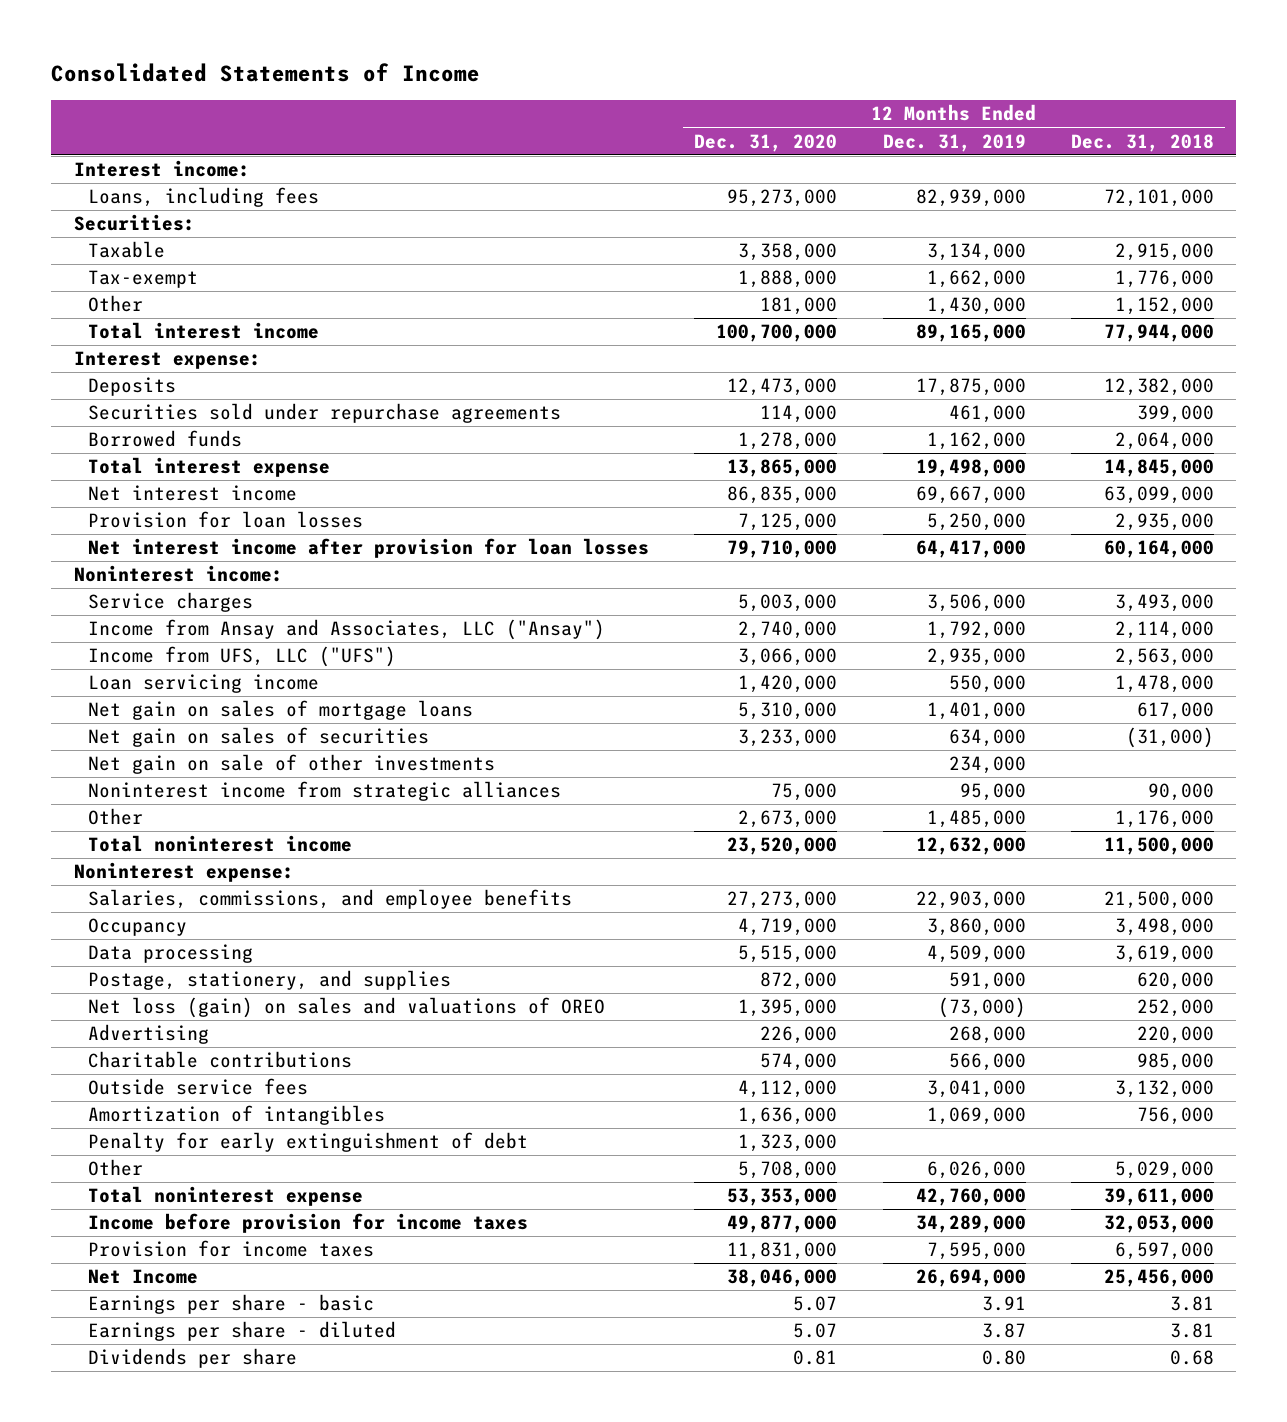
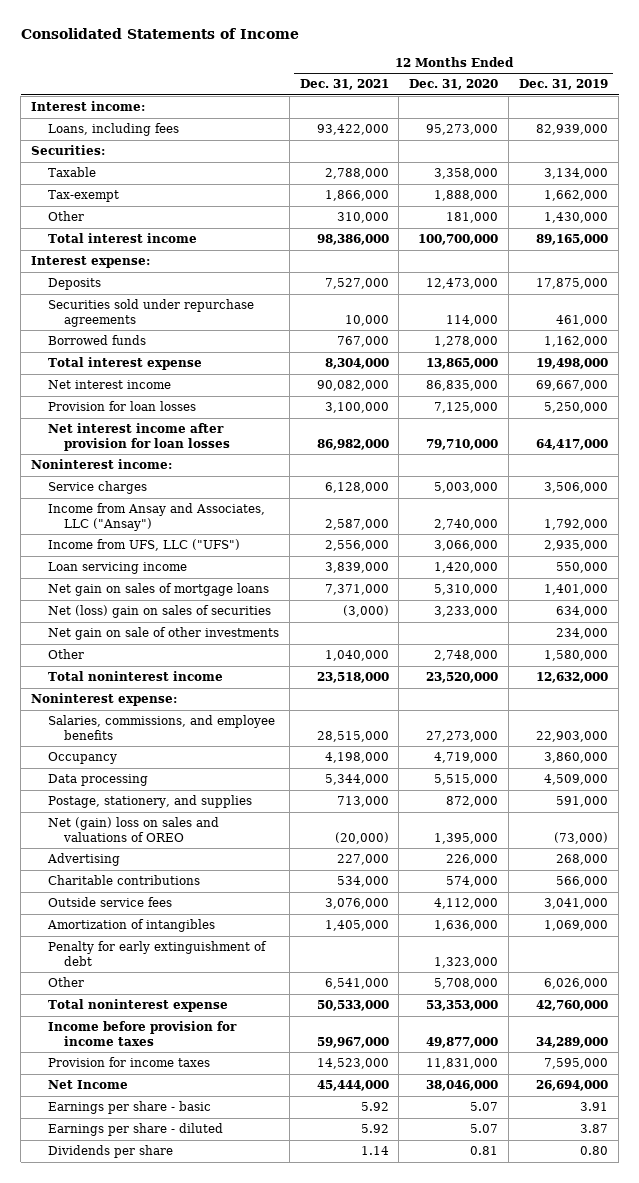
- | 12 Months Ended Dec. 31, 2020 | 12 Months Ended Dec. 31, 2019 | 12 Months Ended Dec. 31, 2018
+ | 12 Months Ended Dec. 31, 2021 | 12 Months Ended Dec. 31, 2020 | 12 Months Ended Dec. 31, 2019
- Net gain on sales of securities | 3,233,000 | 634,000 | (31,000)
+ Net (loss) gain on sales of securities | (3,000) | 3,233,000 | 634,000
- Noninterest income from strategic alliances | 75,000 | 95,000 | 90,000
- Other | 2,673,000 | 1,485,000 | 1,176,000
+ Other | 1,040,000 | 2,748,000 | 1,580,000
- Net loss (gain) on sales and valuations of OREO | 1,395,000 | (73,000) | 252,000
+ Net (gain) loss on sales and valuations of OREO | (20,000) | 1,395,000 | (73,000)

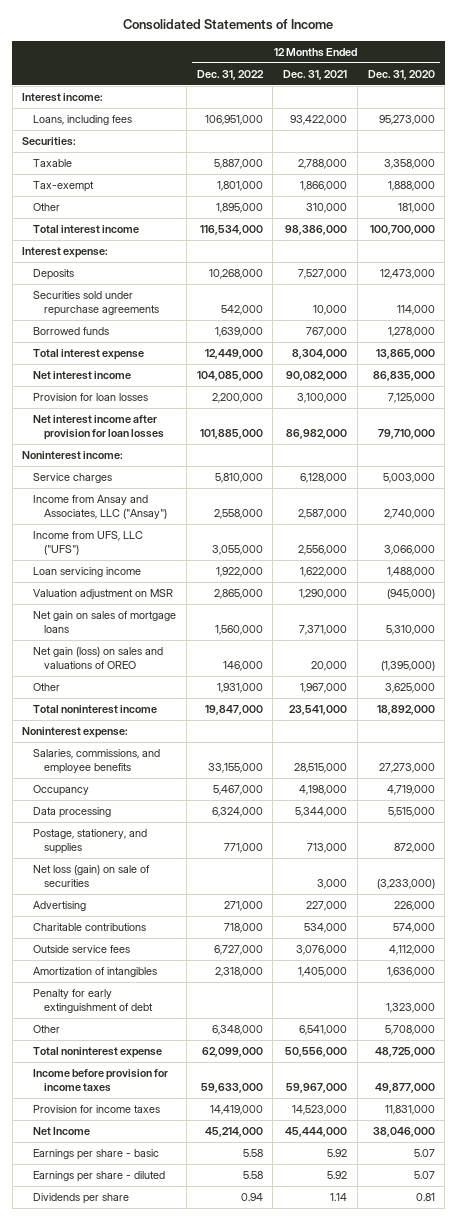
- | 12 Months Ended Dec. 31, 2021 | 12 Months Ended Dec. 31, 2020 | 12 Months Ended Dec. 31, 2019
+ | 12 Months Ended Dec. 31, 2022 | 12 Months Ended Dec. 31, 2021 | 12 Months Ended Dec. 31, 2020
- Loan servicing income | 3,839,000 | 1,420,000 | 550,000
+ Loan servicing income | 1,922,000 | 1,622,000 | 1,488,000
+ Valuation adjustment on MSR | 2,865,000 | 1,290,000 | (945,000)
- Net (loss) gain on sales of securities | (3,000) | 3,233,000 | 634,000
- Net gain on sale of other investments | | | 234,000
- Other | 1,040,000 | 2,748,000 | 1,580,000
- Total noninterest income | 23,518,000 | 23,520,000 | 12,632,000
+ Net gain (loss) on sales and valuations of OREO | 146,000 | 20,000 | (1,395,000)
+ Other | 1,931,000 | 1,967,000 | 3,625,000
+ Total noninterest income | 19,847,000 | 23,541,000 | 18,892,000
- Net (gain) loss on sales and valuations of OREO | (20,000) | 1,395,000 | (73,000)
+ Net loss (gain) on sale of securities | | 3,000 | (3,233,000)
- Total noninterest expense | 50,533,000 | 53,353,000 | 42,760,000
+ Total noninterest expense | 62,099,000 | 50,556,000 | 48,725,000

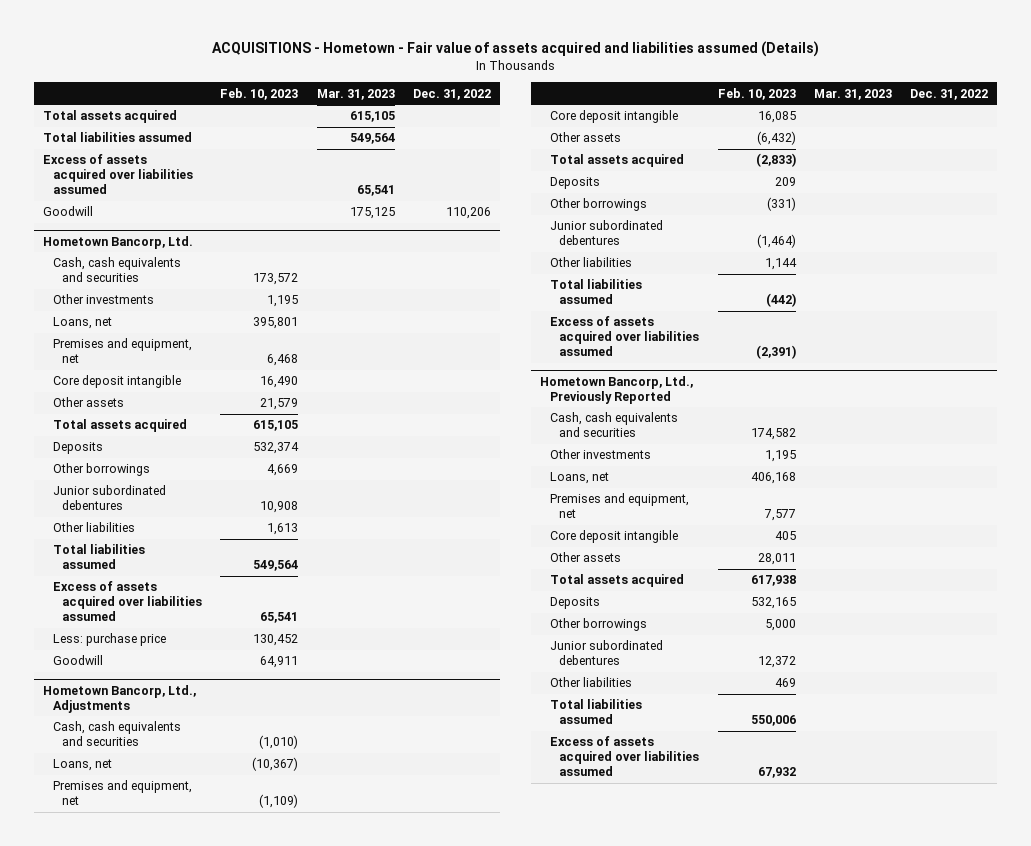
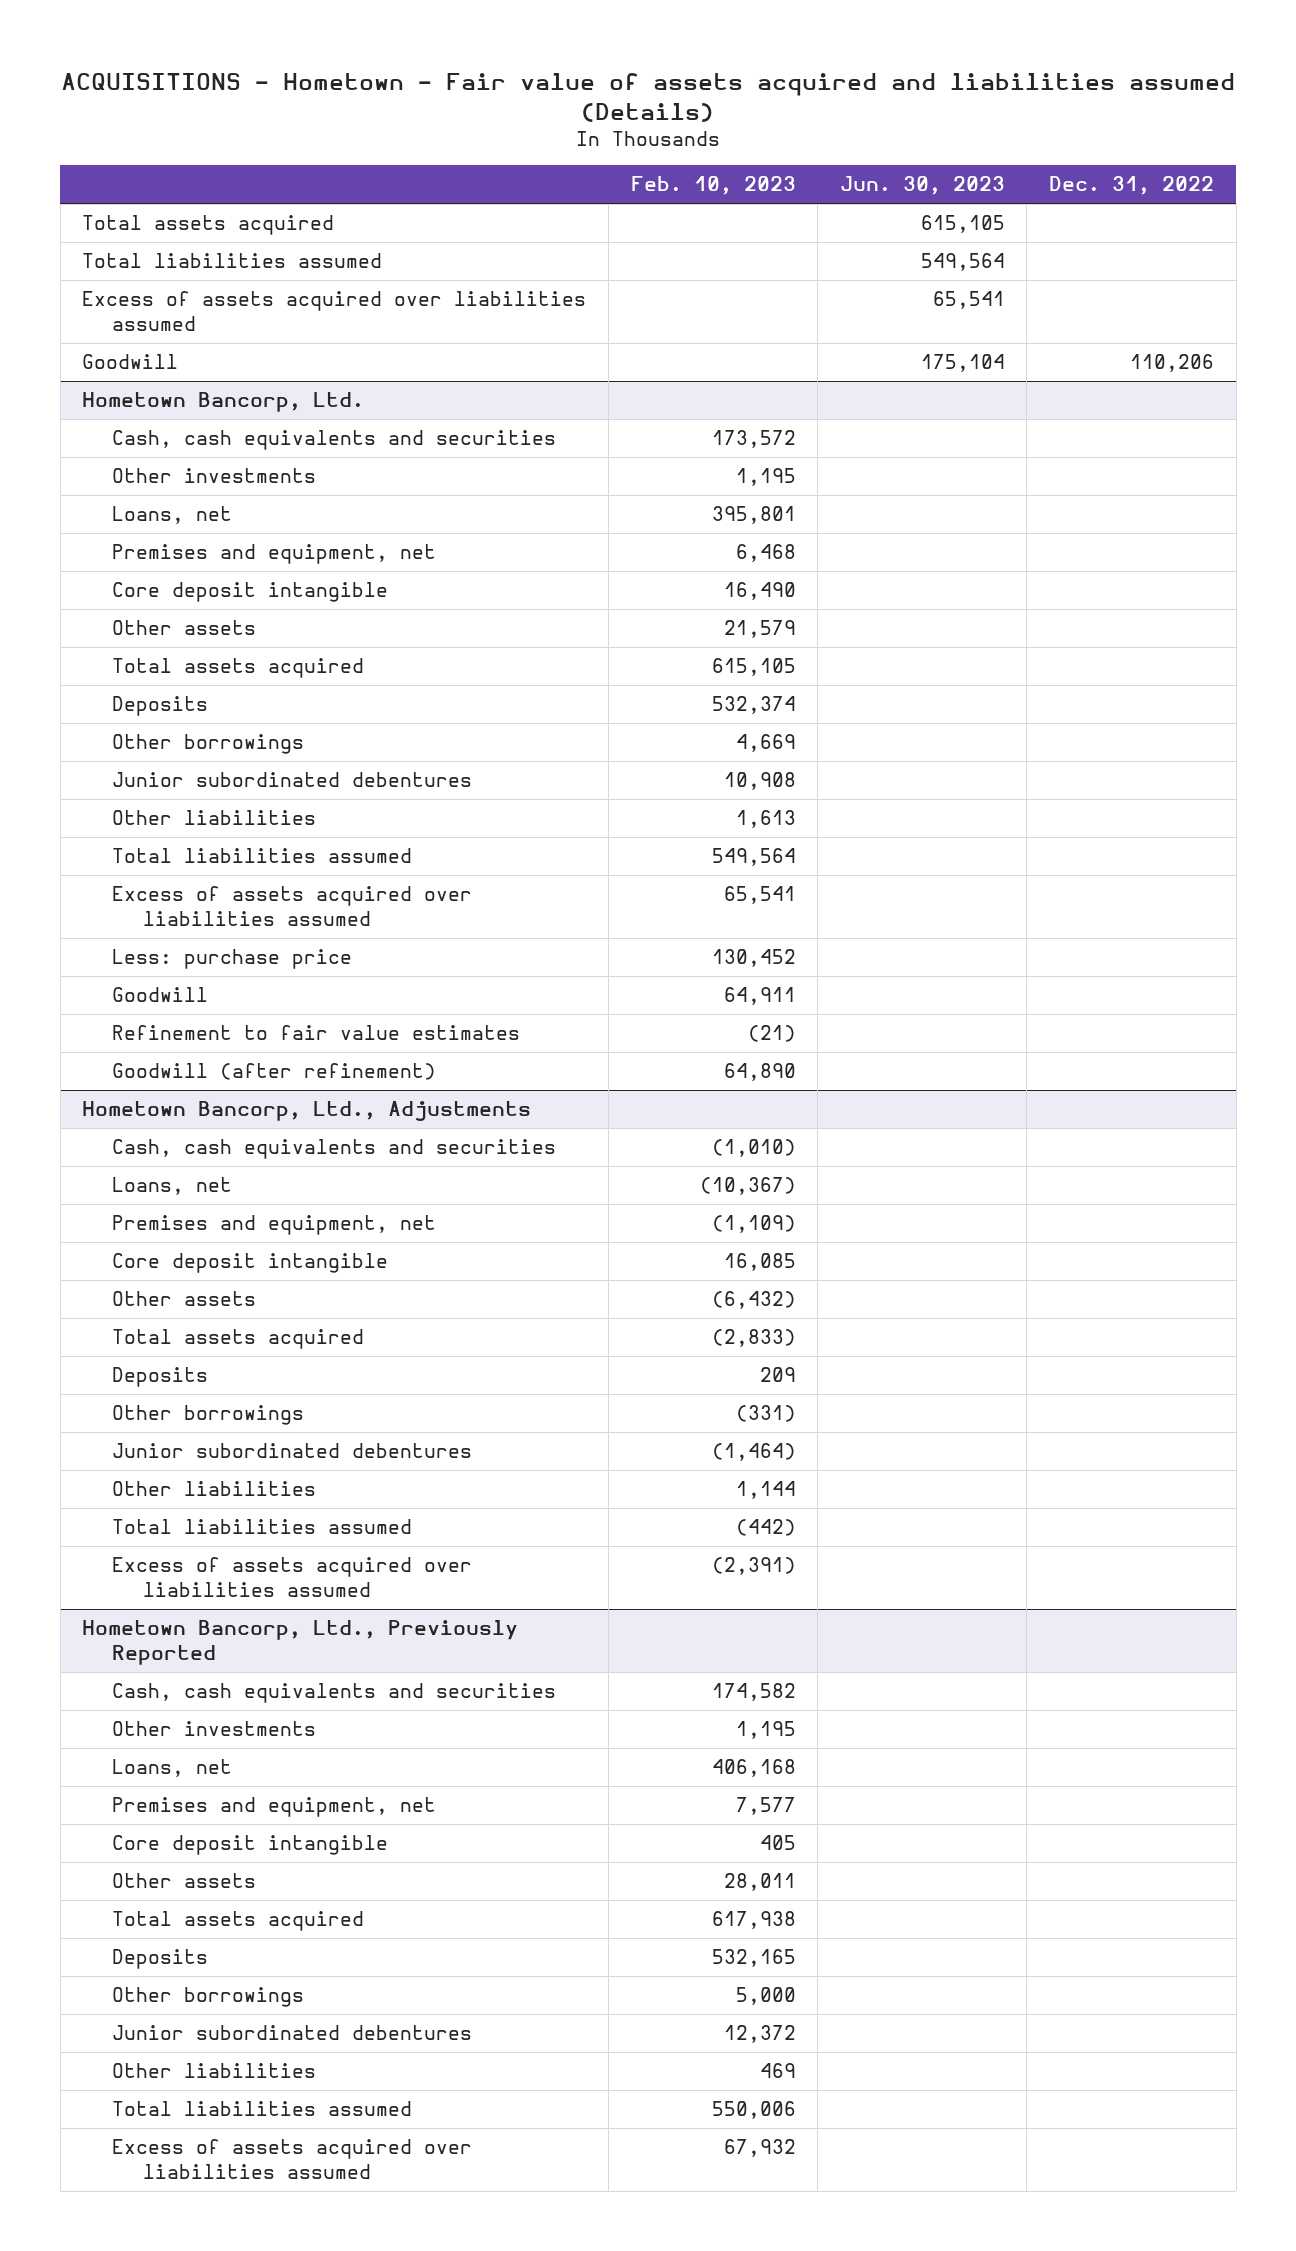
- | Feb. 10, 2023 | Mar. 31, 2023 | Dec. 31, 2022
+ | Feb. 10, 2023 | Jun. 30, 2023 | Dec. 31, 2022
@ Hometown Bancorp, Ltd.
+ Refinement to fair value estimates | (21) | |
+ Goodwill (after refinement) | 64,890 | |

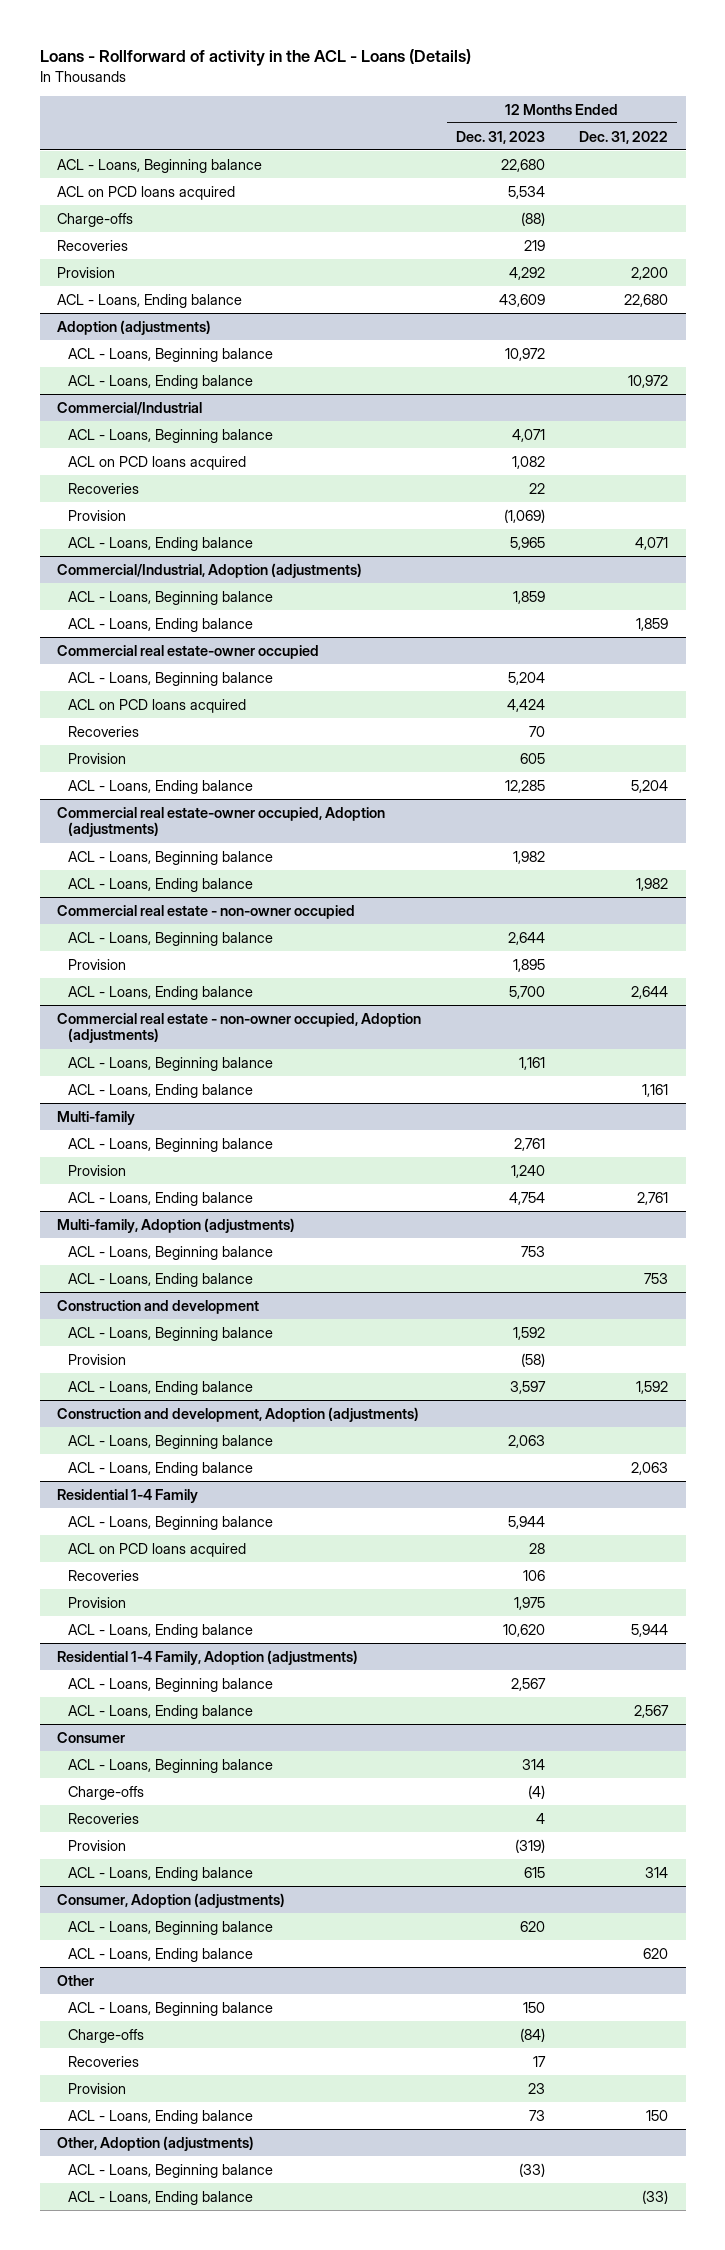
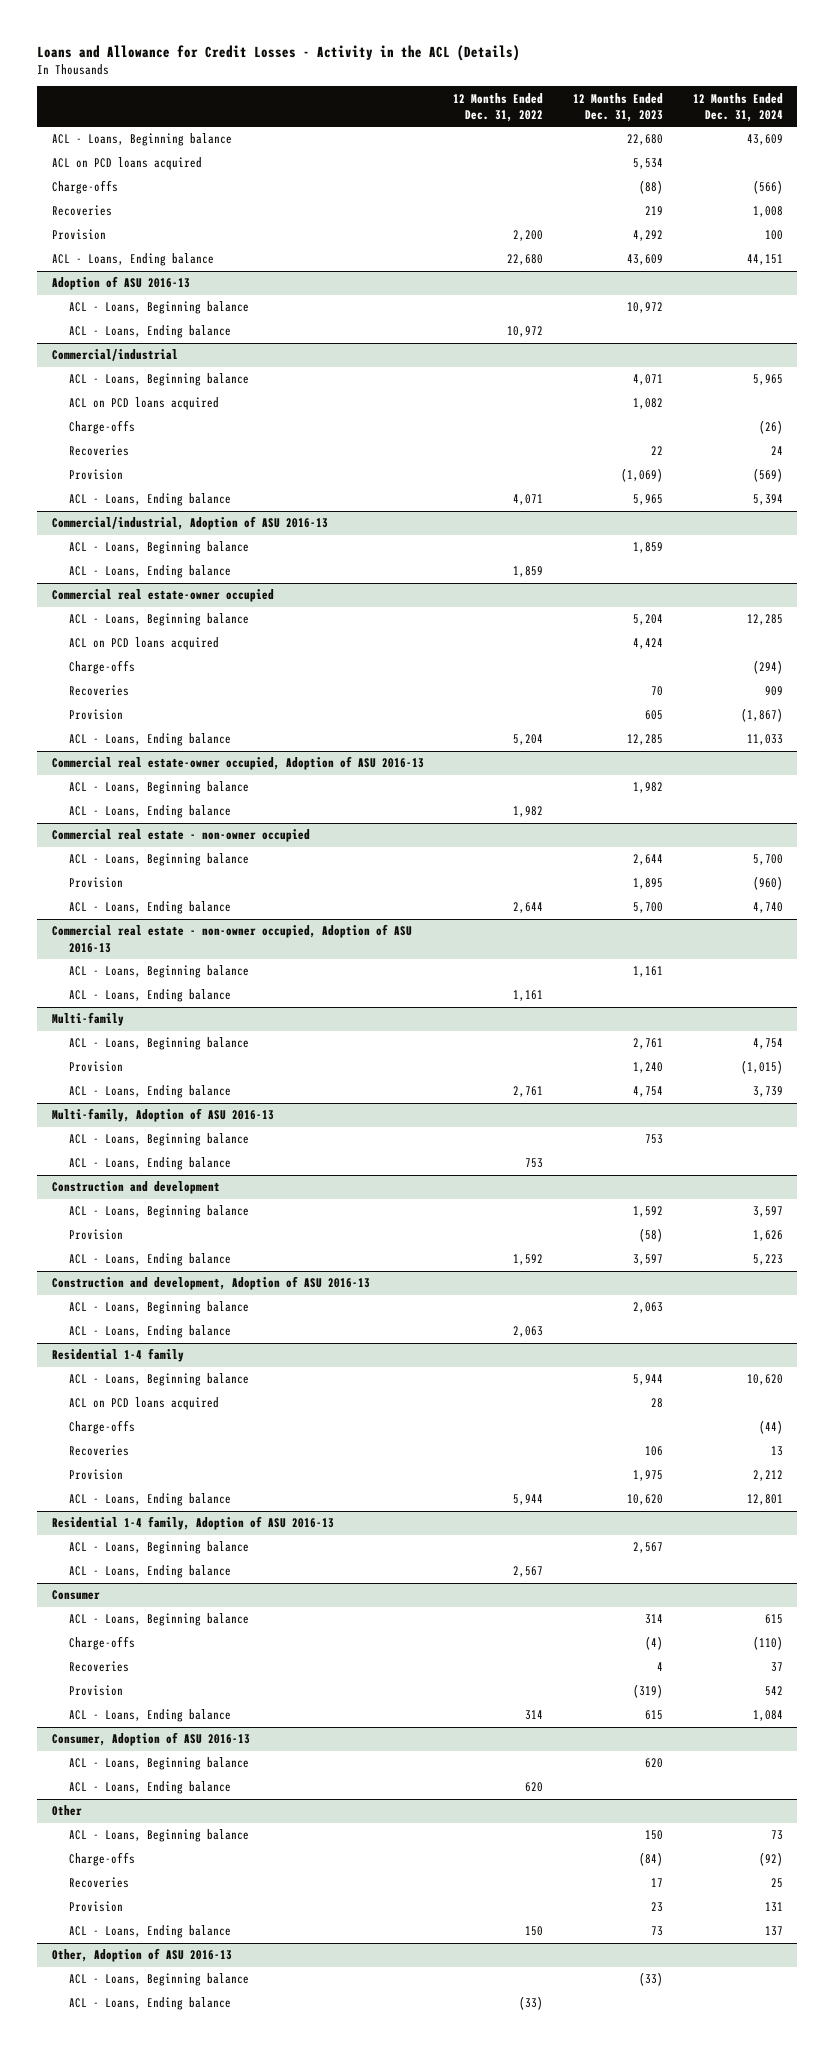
- Loans - Rollforward of activity in the ACL - Loans (Details)
+ Loans and Allowance for Credit Losses - Activity in the ACL (Details)
- | 12 Months Ended Dec. 31, 2023 | 12 Months Ended Dec. 31, 2022
+ | 12 Months Ended Dec. 31, 2022 | 12 Months Ended Dec. 31, 2023 | 12 Months Ended Dec. 31, 2024
- Adoption (adjustments)
+ Adoption of ASU 2016-13
- Commercial/Industrial
+ Commercial/industrial
+ Charge-offs | | | (26)
- Commercial/Industrial, Adoption (adjustments)
+ Commercial/industrial, Adoption of ASU 2016-13
@ Commercial real estate-owner occupied
+ Charge-offs | | | (294)
- Commercial real estate-owner occupied, Adoption (adjustments)
+ Commercial real estate-owner occupied, Adoption of ASU 2016-13
- Commercial real estate - non-owner occupied, Adoption (adjustments)
+ Commercial real estate - non-owner occupied, Adoption of ASU 2016-13
- Multi-family, Adoption (adjustments)
+ Multi-family, Adoption of ASU 2016-13
- Construction and development, Adoption (adjustments)
+ Construction and development, Adoption of ASU 2016-13
- Residential 1-4 Family
+ Residential 1-4 family
+ Charge-offs | | | (44)
- Residential 1-4 Family, Adoption (adjustments)
+ Residential 1-4 family, Adoption of ASU 2016-13
- Consumer, Adoption (adjustments)
+ Consumer, Adoption of ASU 2016-13
- Other, Adoption (adjustments)
+ Other, Adoption of ASU 2016-13

